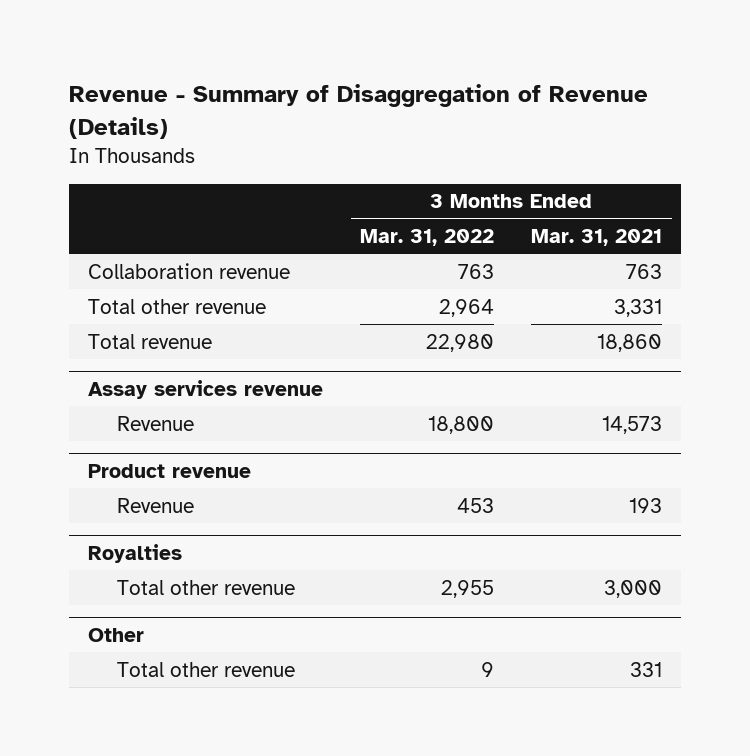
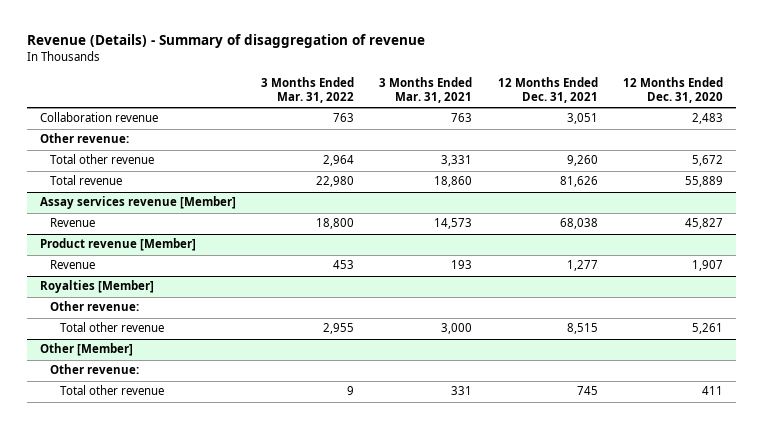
- Revenue - Summary of Disaggregation of Revenue (Details)
+ Revenue (Details) - Summary of disaggregation of revenue
- | 3 Months Ended Mar. 31, 2022 | 3 Months Ended Mar. 31, 2021
+ | 3 Months Ended Mar. 31, 2022 | 3 Months Ended Mar. 31, 2021 | 12 Months Ended Dec. 31, 2021 | 12 Months Ended Dec. 31, 2020
+ Other revenue:
- Assay services revenue
+ Assay services revenue [Member]
- Product revenue
+ Product revenue [Member]
- Royalties
+ Royalties [Member]
+ Other revenue:
- Other
+ Other [Member]
+ Other revenue:

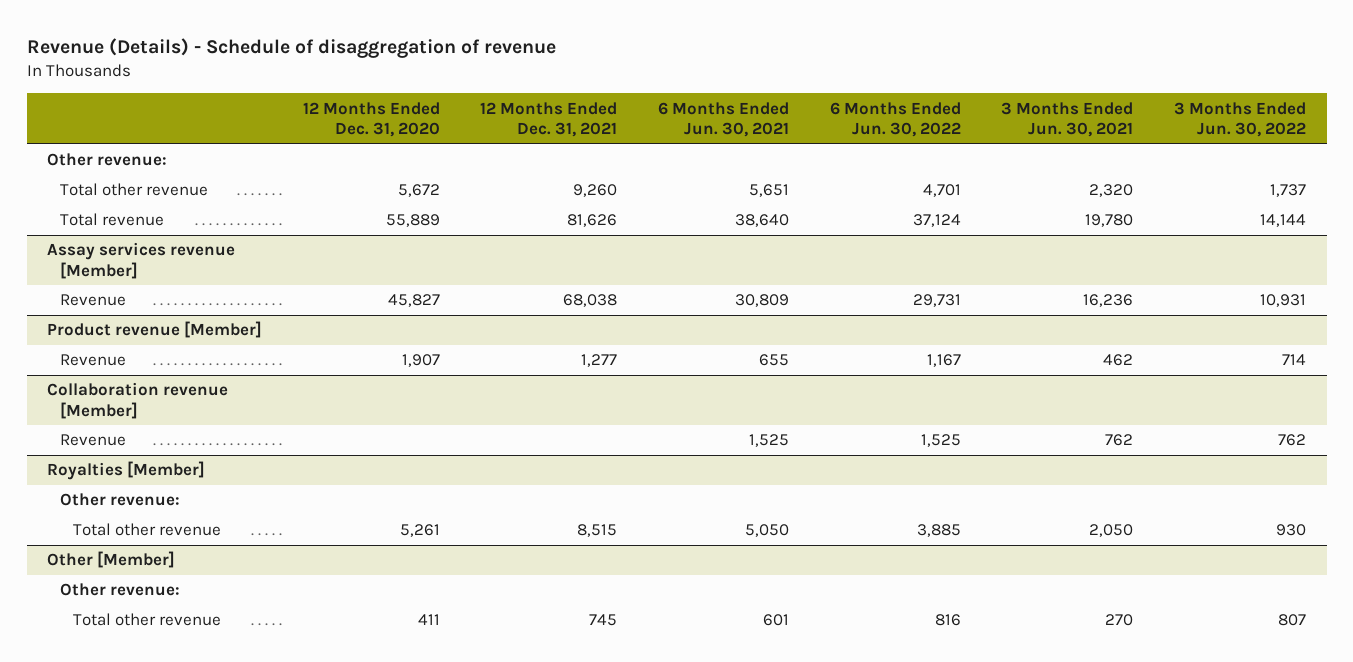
- Revenue (Details) - Summary of disaggregation of revenue
+ Revenue (Details) - Schedule of disaggregation of revenue
- | 3 Months Ended Mar. 31, 2022 | 3 Months Ended Mar. 31, 2021 | 12 Months Ended Dec. 31, 2021 | 12 Months Ended Dec. 31, 2020
+ | 12 Months Ended Dec. 31, 2020 | 12 Months Ended Dec. 31, 2021 | 6 Months Ended Jun. 30, 2021 | 6 Months Ended Jun. 30, 2022 | 3 Months Ended Jun. 30, 2021 | 3 Months Ended Jun. 30, 2022
- Collaboration revenue | 763 | 763 | 3,051 | 2,483
+ Collaboration revenue [Member]
+ Revenue | | | 1,525 | 1,525 | 762 | 762

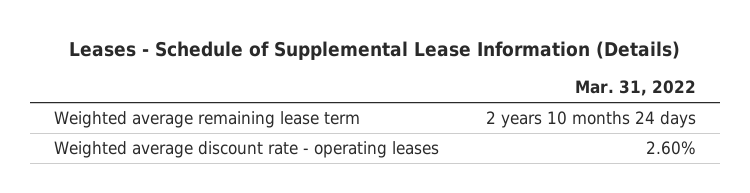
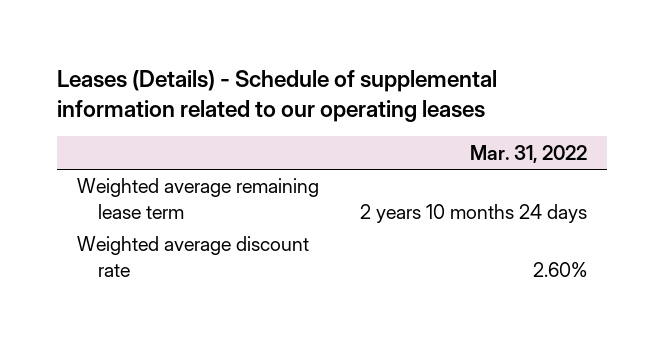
- Leases - Schedule of Supplemental Lease Information (Details)
+ Leases (Details) - Schedule of supplemental information related to our operating leases
- Weighted average discount rate - operating leases | 2.60%
+ Weighted average discount rate | 2.60%

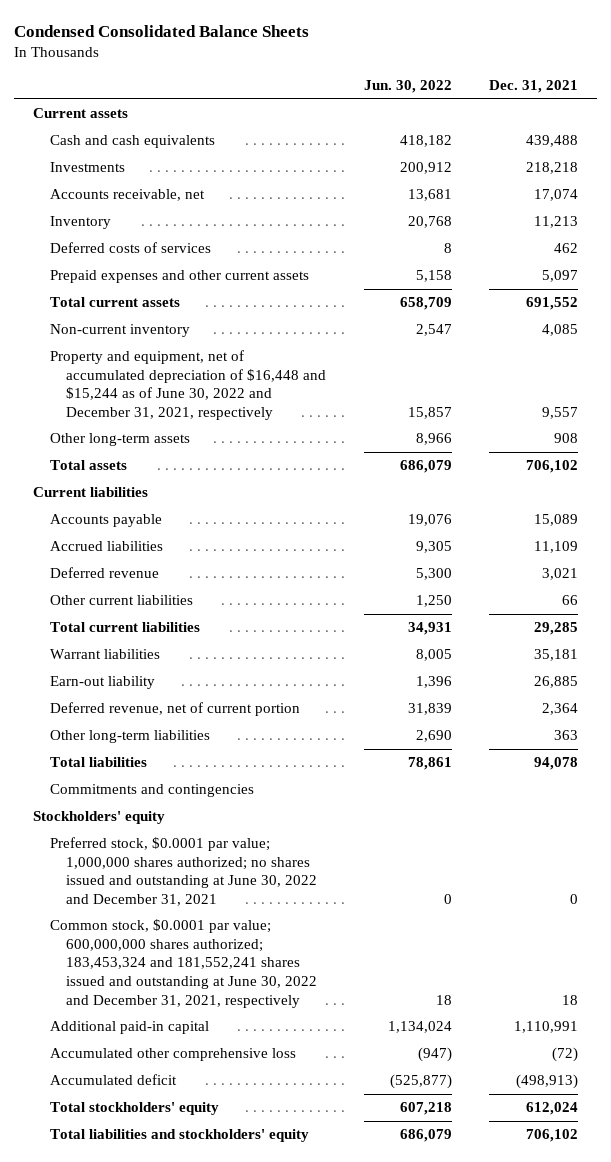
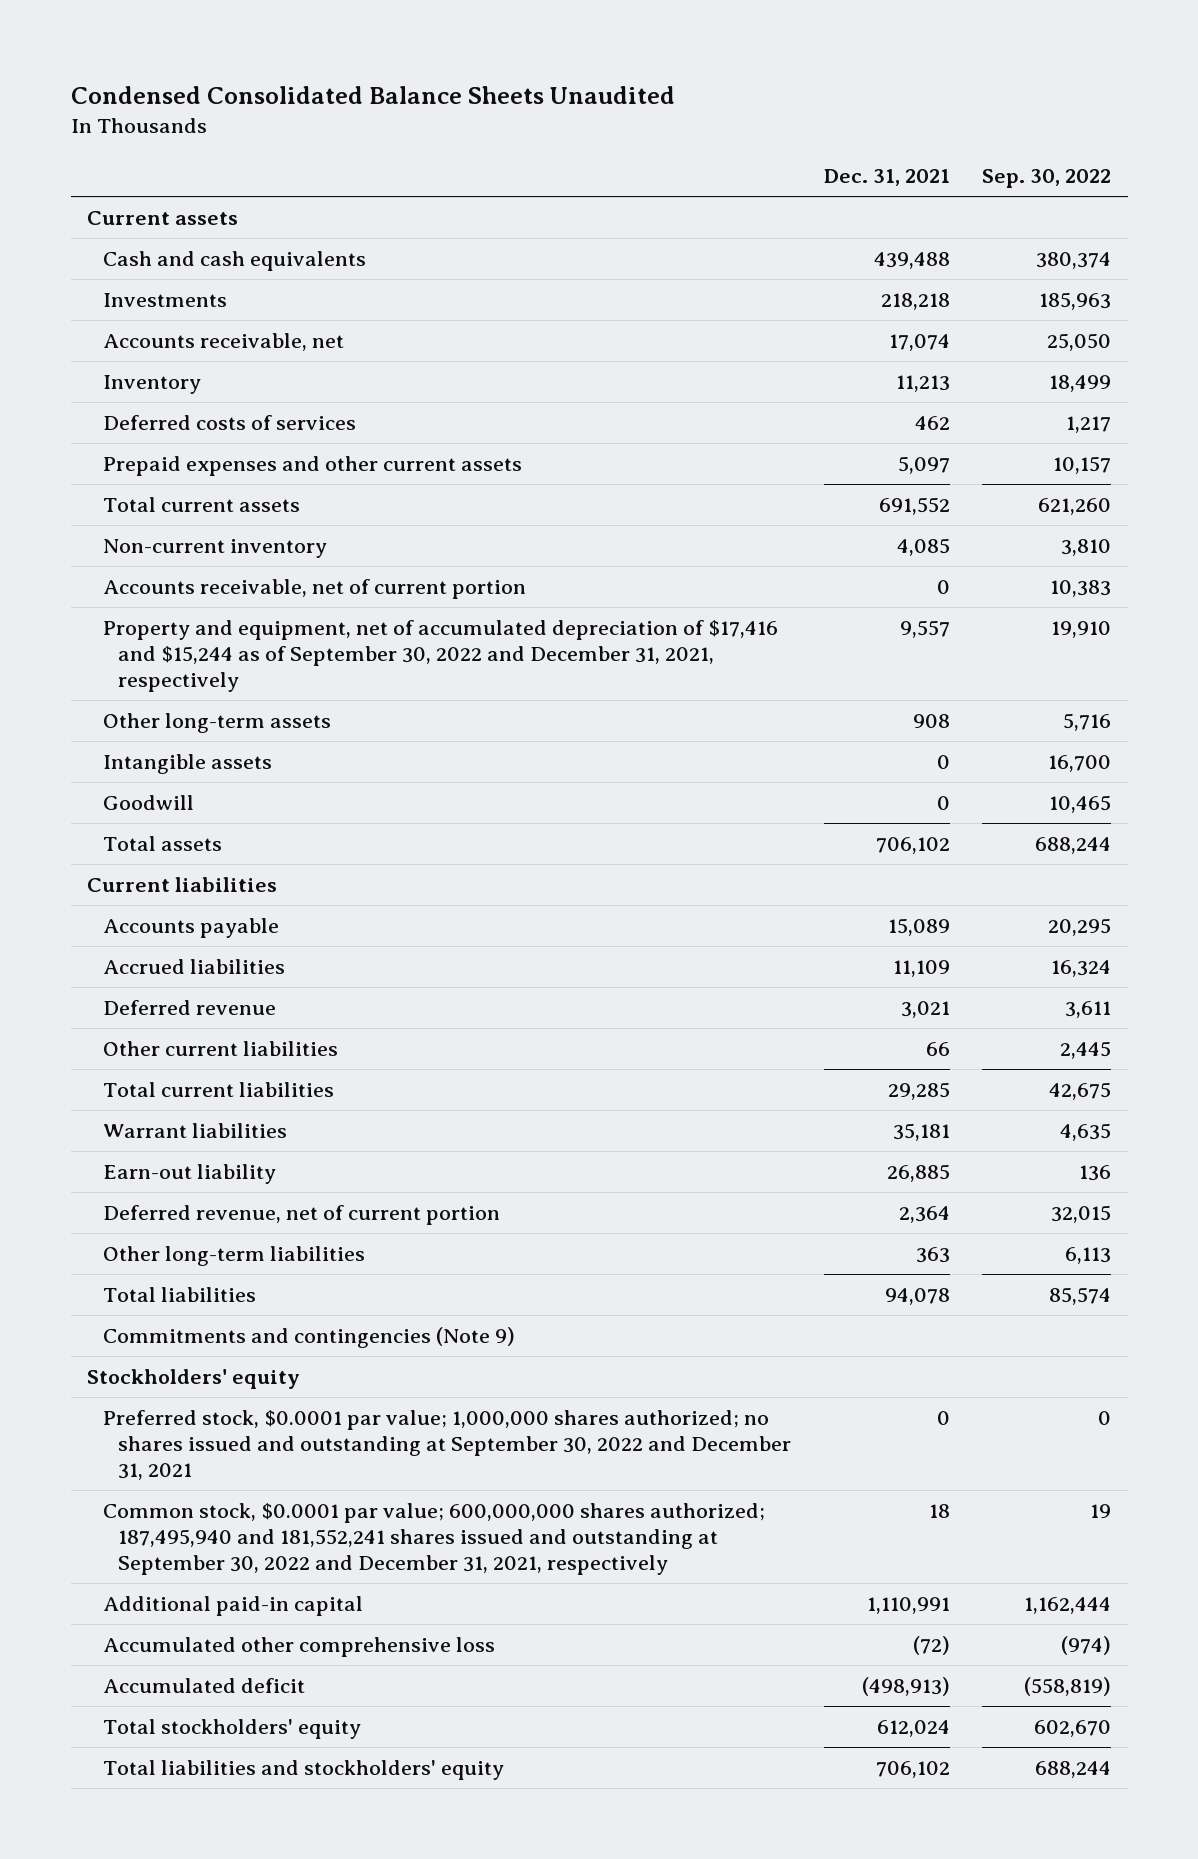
- Condensed Consolidated Balance Sheets
+ Condensed Consolidated Balance Sheets Unaudited
- | Jun. 30, 2022 | Dec. 31, 2021
+ | Dec. 31, 2021 | Sep. 30, 2022
- Property and equipment, net of accumulated depreciation of $16,448 and $15,244 as of June 30, 2022 and December 31, 2021, respectively | 15,857 | 9,557
+ Accounts receivable, net of current portion | 0 | 10,383
+ Property and equipment, net of accumulated depreciation of $17,416 and $15,244 as of September 30, 2022 and December 31, 2021, respectively | 9,557 | 19,910
+ Intangible assets | 0 | 16,700
+ Goodwill | 0 | 10,465
- Commitments and contingencies
+ Commitments and contingencies (Note 9)
- Preferred stock, $0.0001 par value; 1,000,000 shares authorized; no shares issued and outstanding at June 30, 2022 and December 31, 2021 | 0 | 0
- Common stock, $0.0001 par value; 600,000,000 shares authorized; 183,453,324 and 181,552,241 shares issued and outstanding at June 30, 2022 and December 31, 2021, respectively | 18 | 18
+ Preferred stock, $0.0001 par value; 1,000,000 shares authorized; no shares issued and outstanding at September 30, 2022 and December 31, 2021 | 0 | 0
+ Common stock, $0.0001 par value; 600,000,000 shares authorized; 187,495,940 and 181,552,241 shares issued and outstanding at September 30, 2022 and December 31, 2021, respectively | 18 | 19

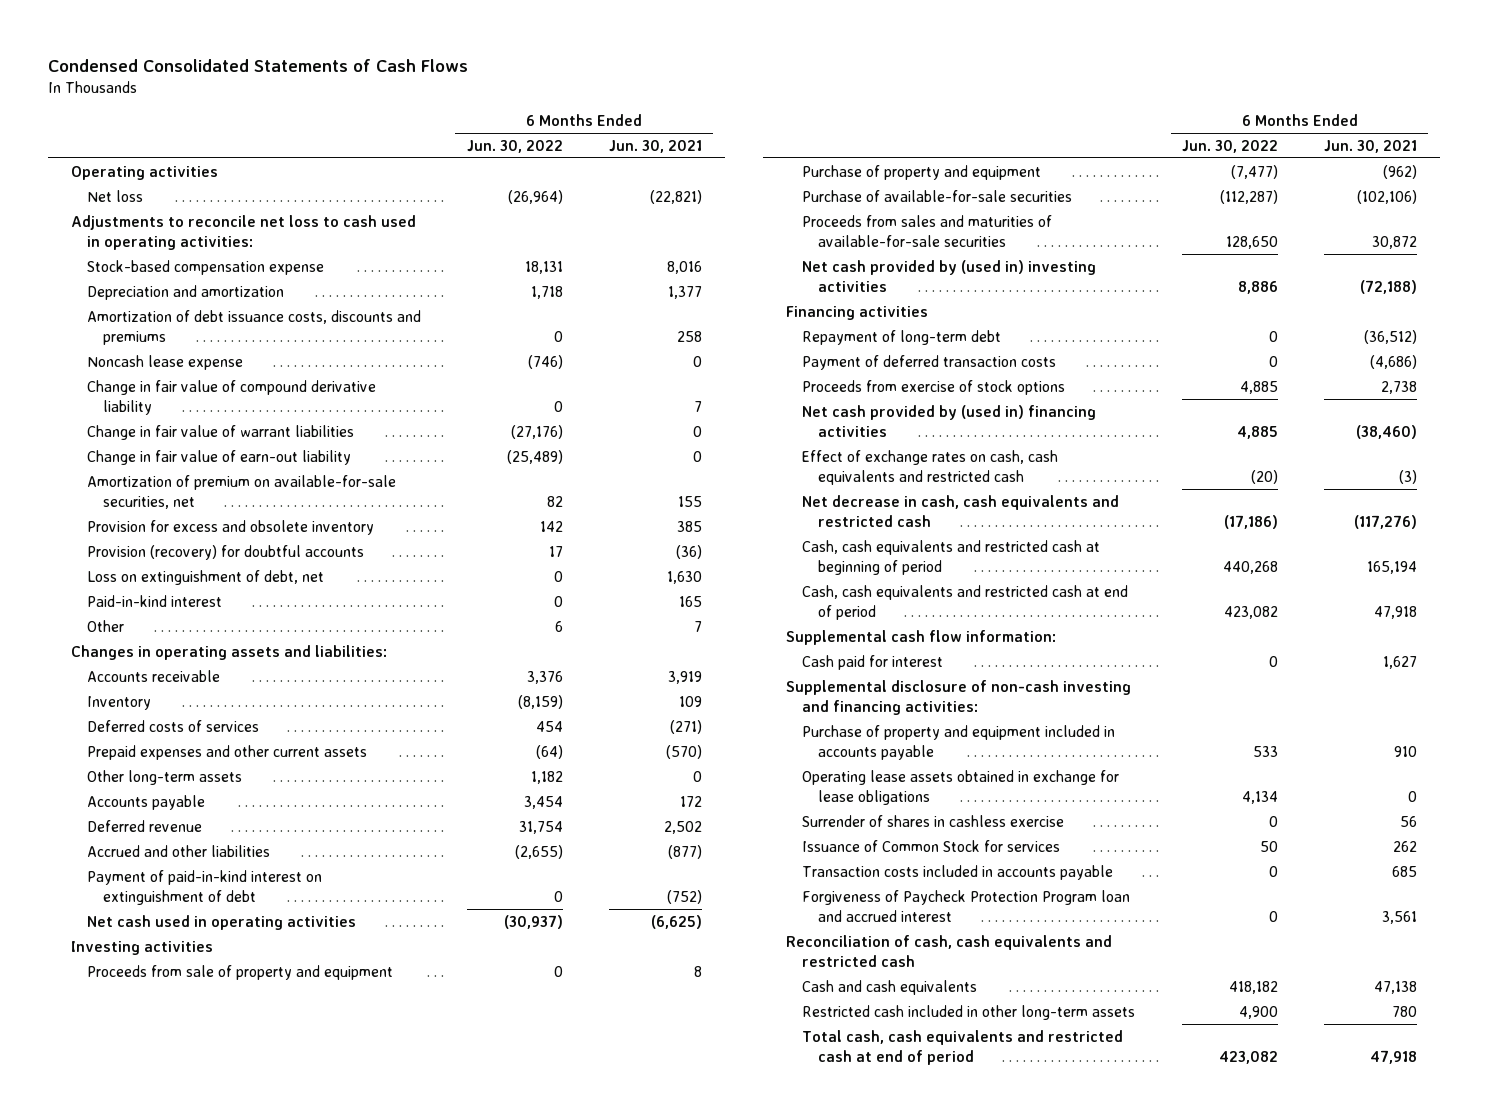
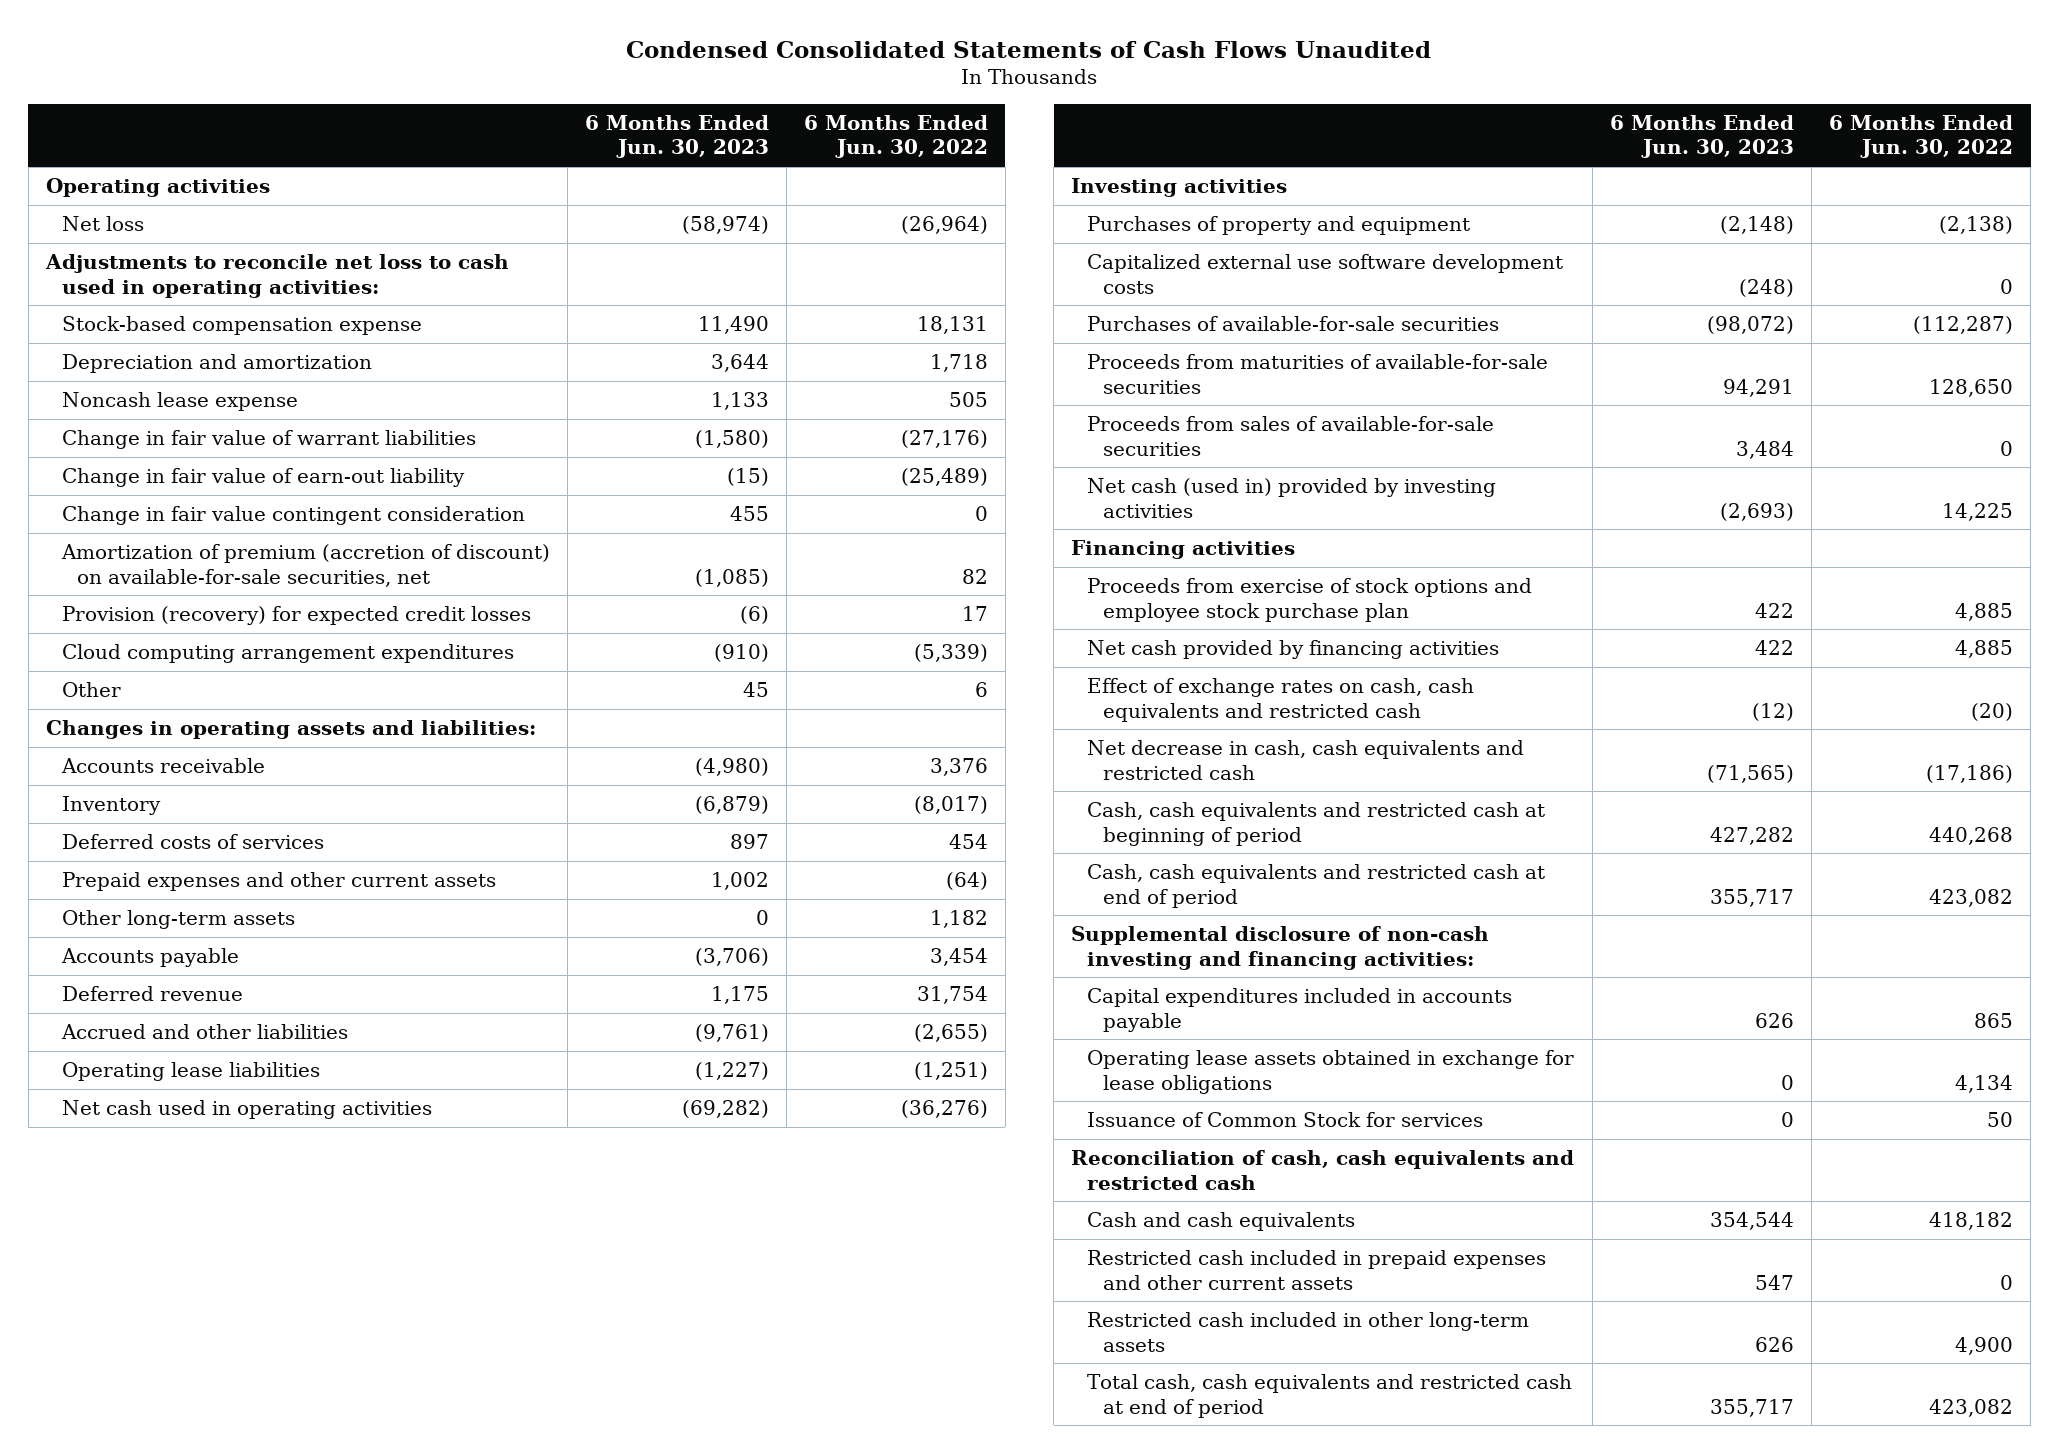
- Condensed Consolidated Statements of Cash Flows
+ Condensed Consolidated Statements of Cash Flows Unaudited
- | 6 Months Ended Jun. 30, 2022 | 6 Months Ended Jun. 30, 2021
+ | 6 Months Ended Jun. 30, 2023 | 6 Months Ended Jun. 30, 2022
- Amortization of debt issuance costs, discounts and premiums | 0 | 258
- Noncash lease expense | (746) | 0
- Change in fair value of compound derivative liability | 0 | 7
+ Noncash lease expense | 1,133 | 505
- Amortization of premium on available-for-sale securities, net | 82 | 155
- Provision for excess and obsolete inventory | 142 | 385
- Provision (recovery) for doubtful accounts | 17 | (36)
- Loss on extinguishment of debt, net | 0 | 1,630
- Paid-in-kind interest | 0 | 165
+ Change in fair value contingent consideration | 455 | 0
+ Amortization of premium (accretion of discount) on available-for-sale securities, net | (1,085) | 82
+ Provision (recovery) for expected credit losses | (6) | 17
+ Cloud computing arrangement expenditures | (910) | (5,339)
- Inventory | (8,159) | 109
+ Inventory | (6,879) | (8,017)
- Payment of paid-in-kind interest on extinguishment of debt | 0 | (752)
- Net cash used in operating activities | (30,937) | (6,625)
+ Operating lease liabilities | (1,227) | (1,251)
+ Net cash used in operating activities | (69,282) | (36,276)
- Proceeds from sale of property and equipment | 0 | 8
- Purchase of property and equipment | (7,477) | (962)
- Purchase of available-for-sale securities | (112,287) | (102,106)
- Proceeds from sales and maturities of available-for-sale securities | 128,650 | 30,872
- Net cash provided by (used in) investing activities | 8,886 | (72,188)
+ Purchases of property and equipment | (2,148) | (2,138)
+ Capitalized external use software development costs | (248) | 0
+ Purchases of available-for-sale securities | (98,072) | (112,287)
+ Proceeds from maturities of available-for-sale securities | 94,291 | 128,650
+ Proceeds from sales of available-for-sale securities | 3,484 | 0
+ Net cash (used in) provided by investing activities | (2,693) | 14,225
- Repayment of long-term debt | 0 | (36,512)
- Payment of deferred transaction costs | 0 | (4,686)
- Proceeds from exercise of stock options | 4,885 | 2,738
- Net cash provided by (used in) financing activities | 4,885 | (38,460)
+ Proceeds from exercise of stock options and employee stock purchase plan | 422 | 4,885
+ Net cash provided by financing activities | 422 | 4,885
- Supplemental cash flow information:
- Cash paid for interest | 0 | 1,627
- Purchase of property and equipment included in accounts payable | 533 | 910
+ Capital expenditures included in accounts payable | 626 | 865
- Surrender of shares in cashless exercise | 0 | 56
- Transaction costs included in accounts payable | 0 | 685
- Forgiveness of Paycheck Protection Program loan and accrued interest | 0 | 3,561
+ Restricted cash included in prepaid expenses and other current assets | 547 | 0

